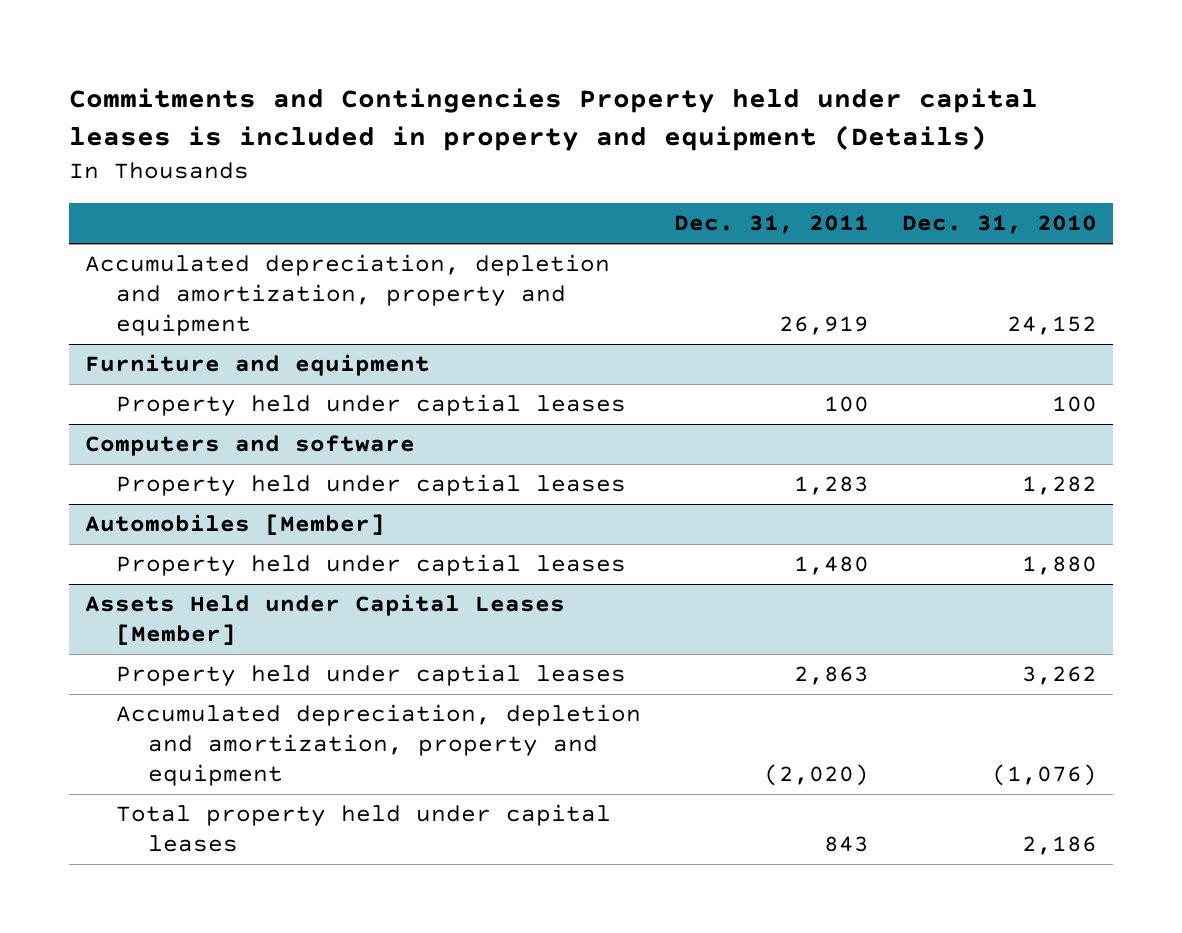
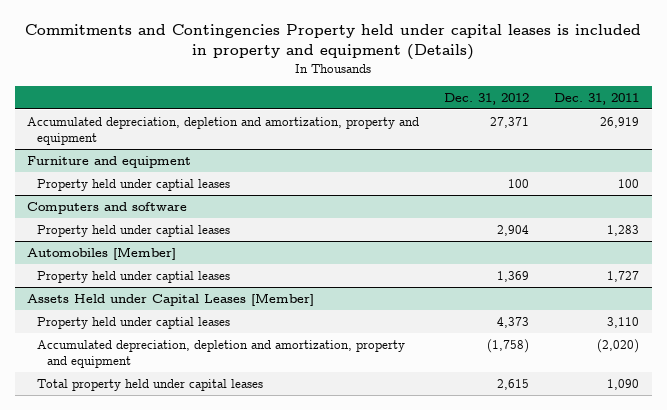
- | Dec. 31, 2011 | Dec. 31, 2010
+ | Dec. 31, 2012 | Dec. 31, 2011
@ Automobiles [Member]
- Property held under captial leases | 1,480 | 1,880
+ Property held under captial leases | 1,369 | 1,727
@ Assets Held under Capital Leases [Member]
- Property held under captial leases | 2,863 | 3,262
+ Property held under captial leases | 4,373 | 3,110
- Total property held under capital leases | 843 | 2,186
+ Total property held under capital leases | 2,615 | 1,090

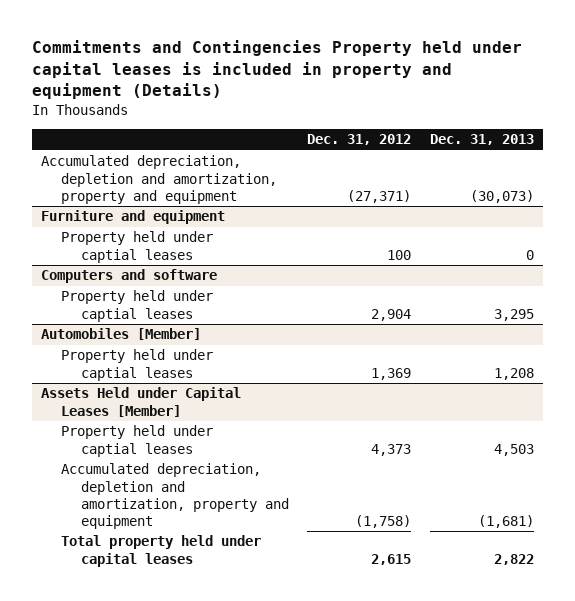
- | Dec. 31, 2012 | Dec. 31, 2011
+ | Dec. 31, 2012 | Dec. 31, 2013
- Accumulated depreciation, depletion and amortization, property and equipment | 27,371 | 26,919
+ Accumulated depreciation, depletion and amortization, property and equipment | (27,371) | (30,073)

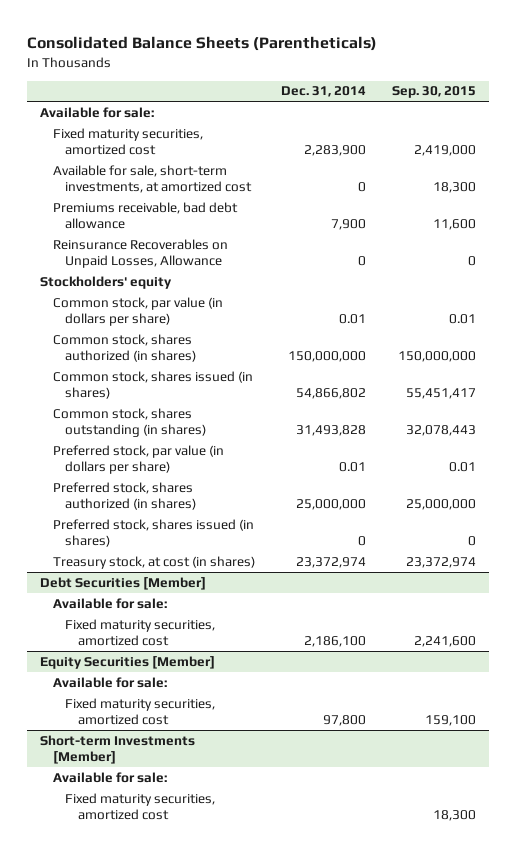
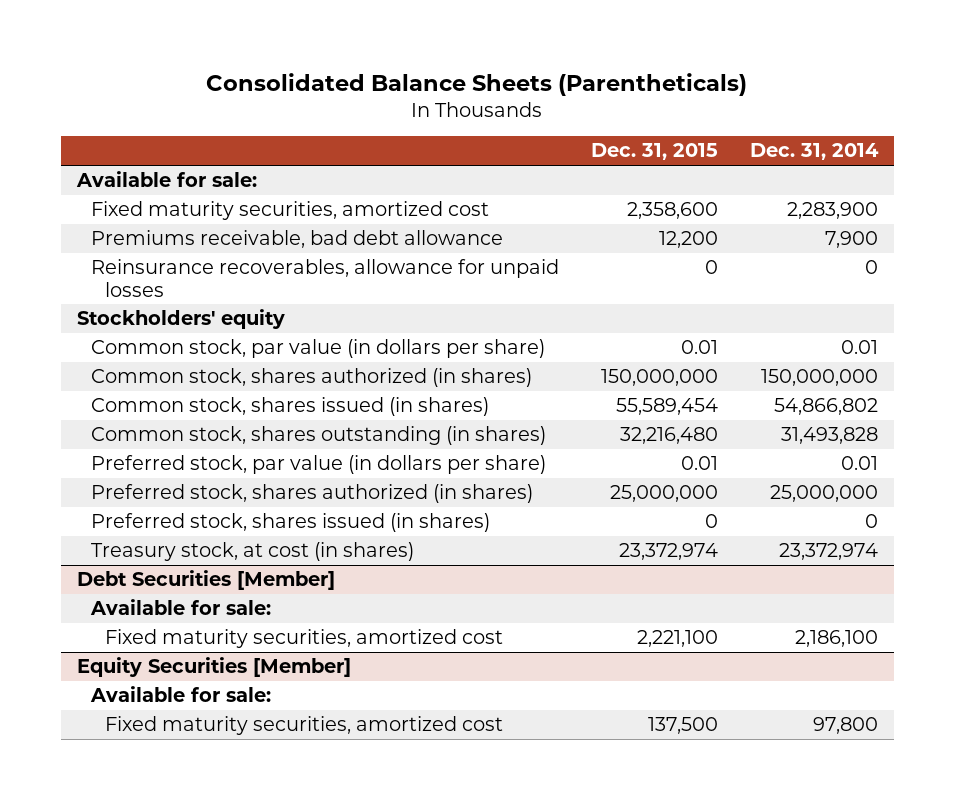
- | Dec. 31, 2014 | Sep. 30, 2015
+ | Dec. 31, 2015 | Dec. 31, 2014
- Available for sale, short-term investments, at amortized cost | 0 | 18,300
- Reinsurance Recoverables on Unpaid Losses, Allowance | 0 | 0
+ Reinsurance recoverables, allowance for unpaid losses | 0 | 0
- Short-term Investments [Member]
- Available for sale:
- Fixed maturity securities, amortized cost | | 18,300

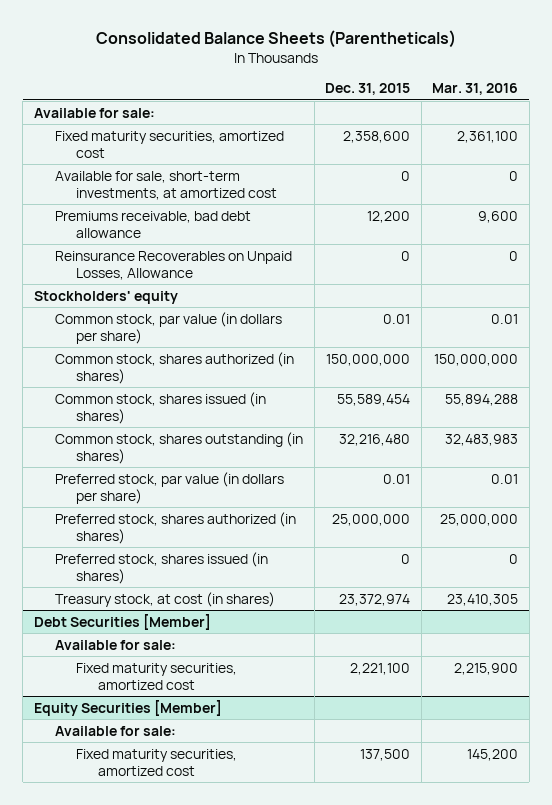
- | Dec. 31, 2015 | Dec. 31, 2014
+ | Dec. 31, 2015 | Mar. 31, 2016
+ Available for sale, short-term investments, at amortized cost | 0 | 0
- Reinsurance recoverables, allowance for unpaid losses | 0 | 0
+ Reinsurance Recoverables on Unpaid Losses, Allowance | 0 | 0

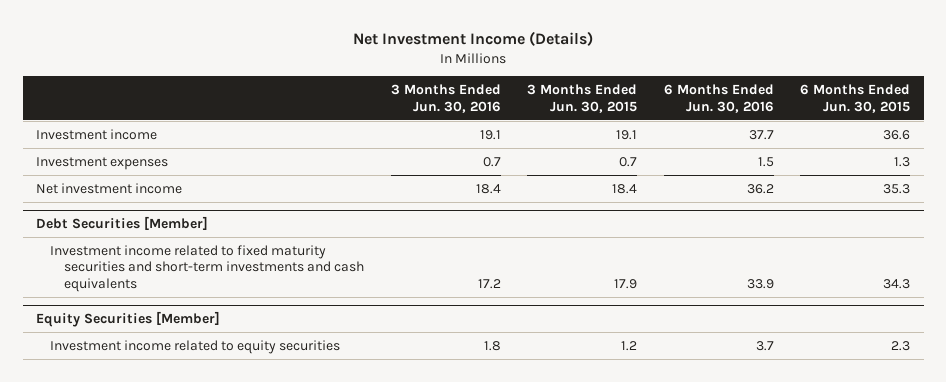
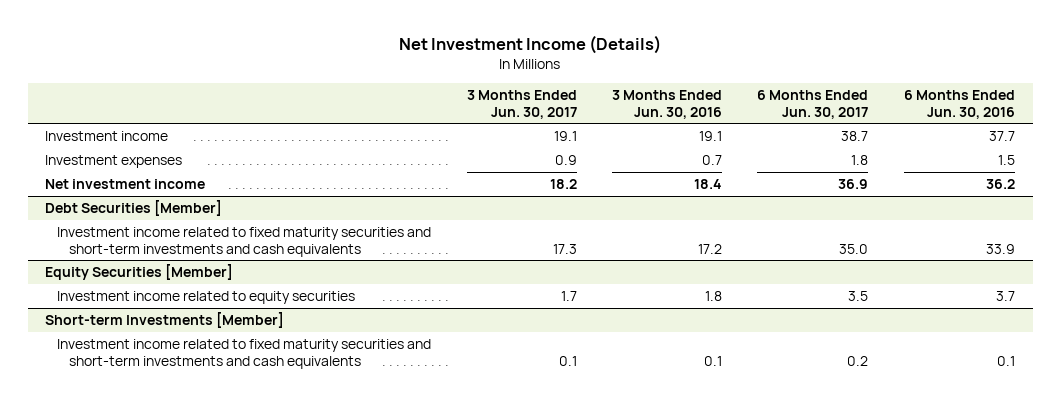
- | 3 Months Ended Jun. 30, 2016 | 3 Months Ended Jun. 30, 2015 | 6 Months Ended Jun. 30, 2016 | 6 Months Ended Jun. 30, 2015
+ | 3 Months Ended Jun. 30, 2017 | 3 Months Ended Jun. 30, 2016 | 6 Months Ended Jun. 30, 2017 | 6 Months Ended Jun. 30, 2016
+ Short-term Investments [Member]
+ Investment income related to fixed maturity securities and short-term investments and cash equivalents | 0.1 | 0.1 | 0.2 | 0.1

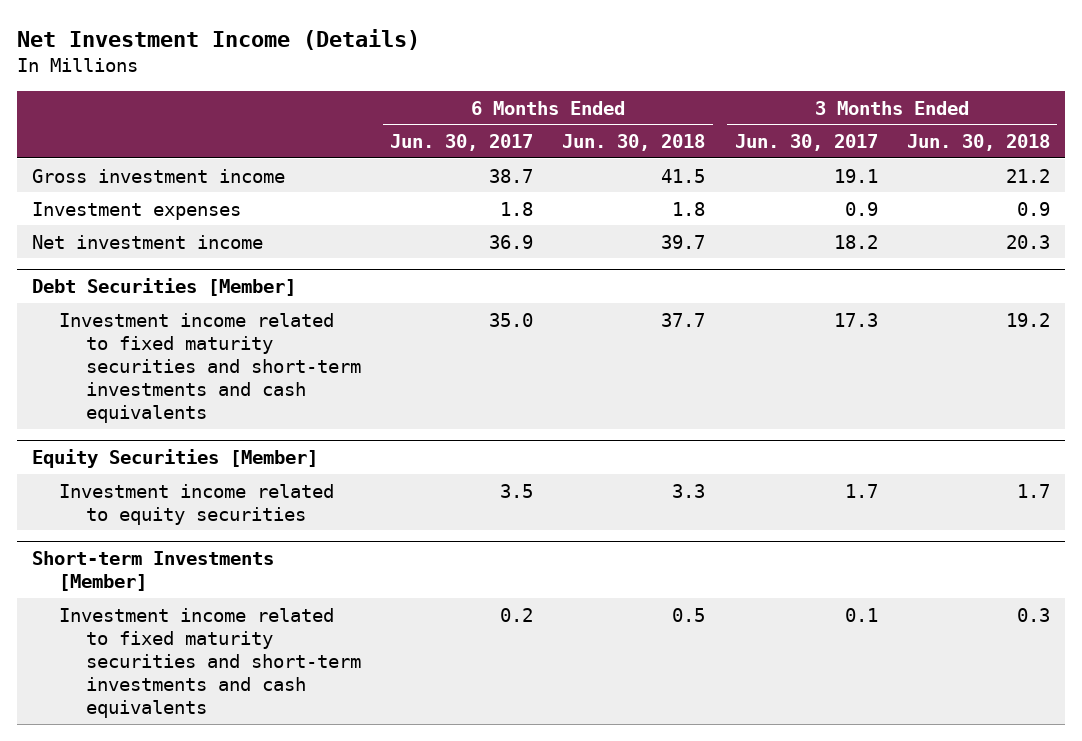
- | 3 Months Ended Jun. 30, 2017 | 3 Months Ended Jun. 30, 2016 | 6 Months Ended Jun. 30, 2017 | 6 Months Ended Jun. 30, 2016
+ | 6 Months Ended Jun. 30, 2017 | 6 Months Ended Jun. 30, 2018 | 3 Months Ended Jun. 30, 2017 | 3 Months Ended Jun. 30, 2018
- Investment income | 19.1 | 19.1 | 38.7 | 37.7
+ Gross investment income | 38.7 | 41.5 | 19.1 | 21.2

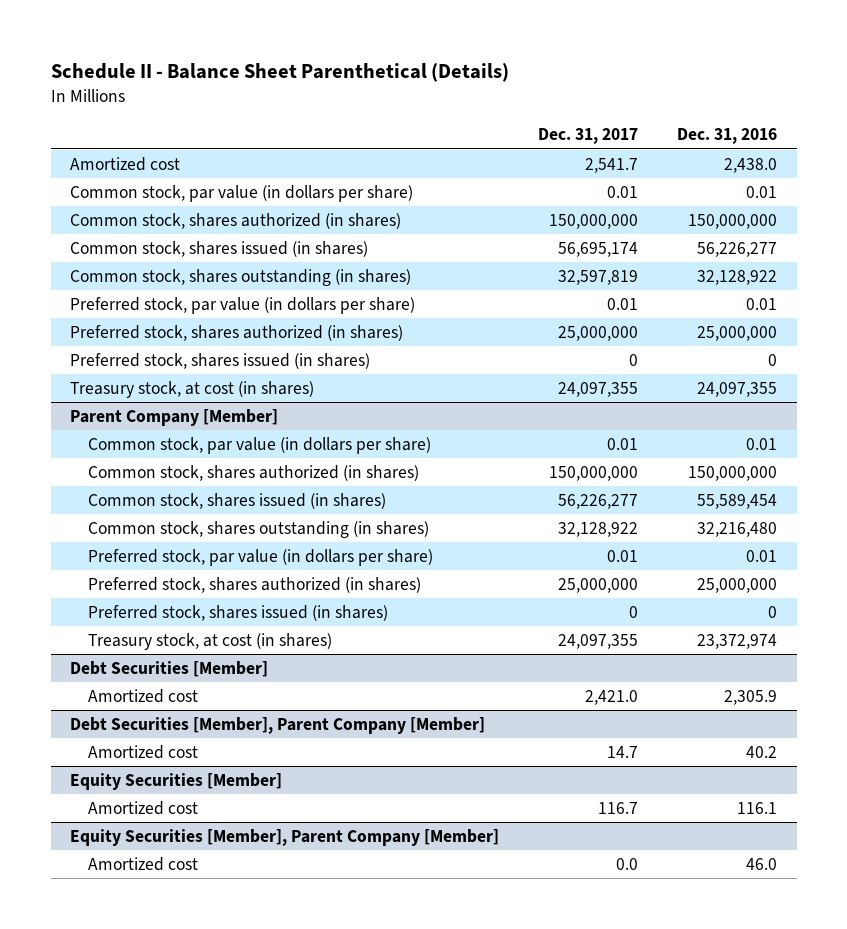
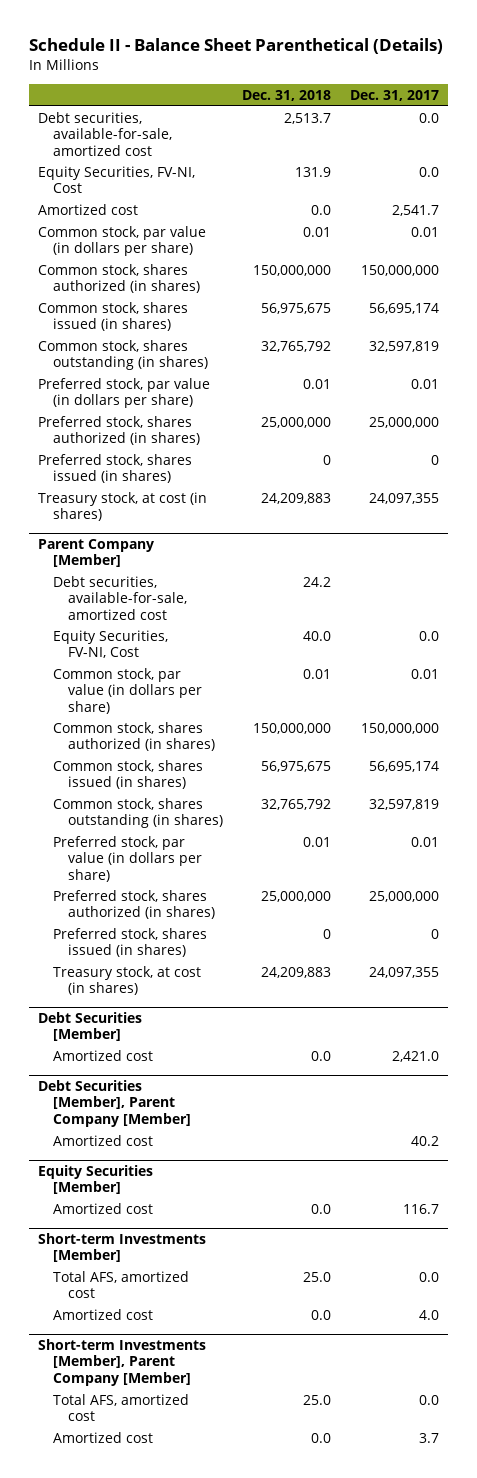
- | Dec. 31, 2017 | Dec. 31, 2016
+ | Dec. 31, 2018 | Dec. 31, 2017
+ Debt securities, available-for-sale, amortized cost | 2,513.7 | 0.0
+ Equity Securities, FV-NI, Cost | 131.9 | 0.0
@ Parent Company [Member]
+ Debt securities, available-for-sale, amortized cost | 24.2 |
+ Equity Securities, FV-NI, Cost | 40.0 | 0.0
- Common stock, shares issued (in shares) | 56,226,277 | 55,589,454
- Common stock, shares outstanding (in shares) | 32,128,922 | 32,216,480
+ Common stock, shares issued (in shares) | 56,975,675 | 56,695,174
+ Common stock, shares outstanding (in shares) | 32,765,792 | 32,597,819
@ Debt Securities [Member], Parent Company [Member]
- Amortized cost | 14.7 | 40.2
+ Amortized cost | | 40.2
- Equity Securities [Member], Parent Company [Member]
- Amortized cost | 0.0 | 46.0
+ Short-term Investments [Member]
+ Total AFS, amortized cost | 25.0 | 0.0
+ Amortized cost | 0.0 | 4.0
+ Short-term Investments [Member], Parent Company [Member]
+ Total AFS, amortized cost | 25.0 | 0.0
+ Amortized cost | 0.0 | 3.7

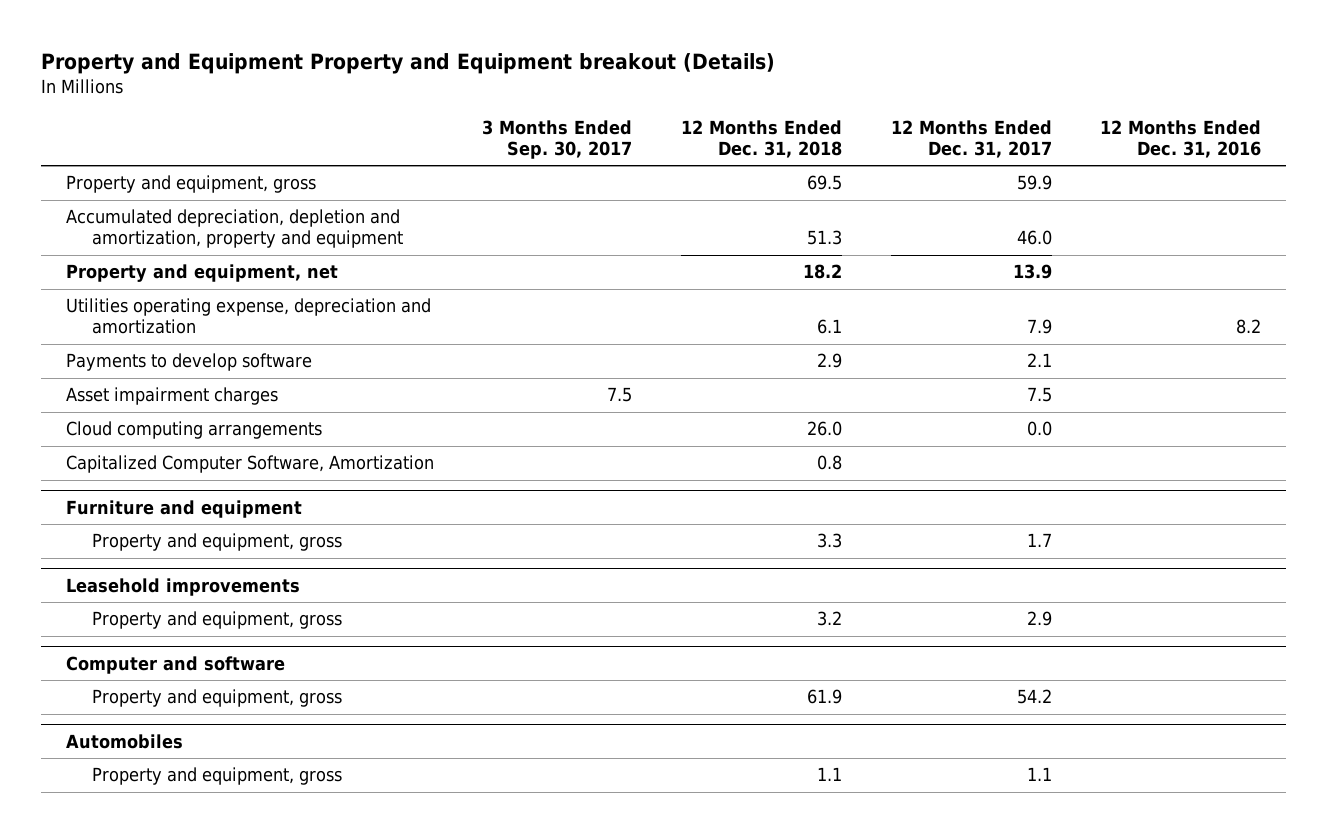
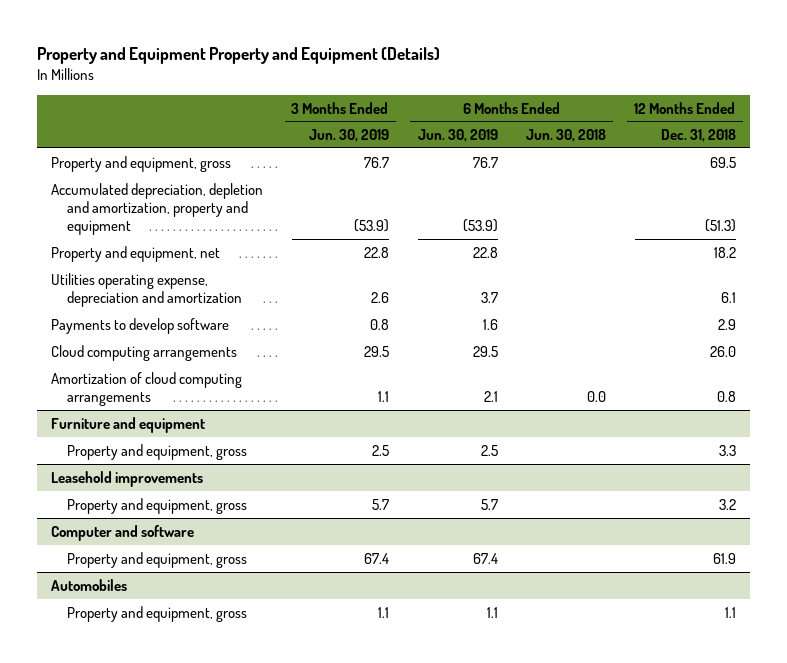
- Property and Equipment Property and Equipment breakout (Details)
+ Property and Equipment Property and Equipment (Details)
- | 3 Months Ended Sep. 30, 2017 | 12 Months Ended Dec. 31, 2018 | 12 Months Ended Dec. 31, 2017 | 12 Months Ended Dec. 31, 2016
+ | 3 Months Ended Jun. 30, 2019 | 6 Months Ended Jun. 30, 2019 | 6 Months Ended Jun. 30, 2018 | 12 Months Ended Dec. 31, 2018
- Accumulated depreciation, depletion and amortization, property and equipment | | 51.3 | 46.0 |
+ Accumulated depreciation, depletion and amortization, property and equipment | (53.9) | (53.9) | | (51.3)
- Asset impairment charges | 7.5 | | 7.5 |
- Capitalized Computer Software, Amortization | | 0.8 | |
+ Amortization of cloud computing arrangements | 1.1 | 2.1 | 0.0 | 0.8

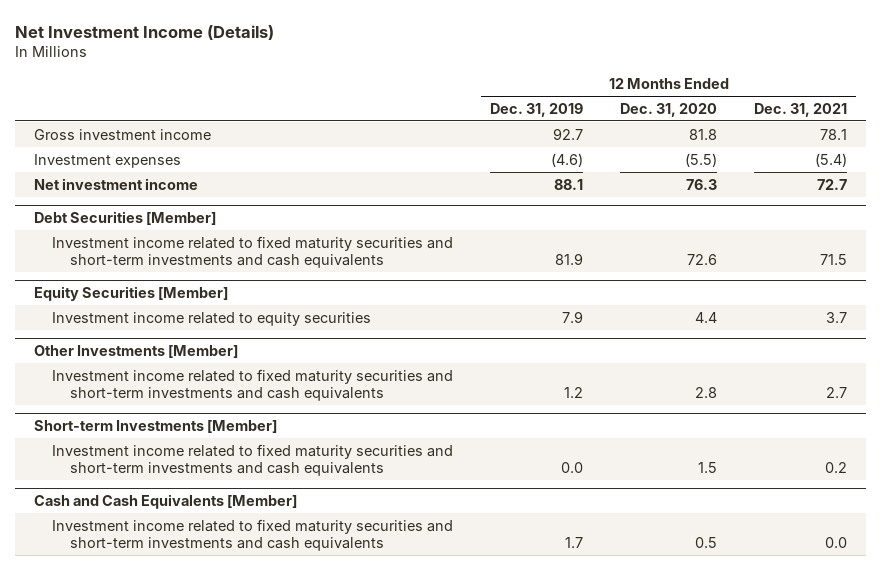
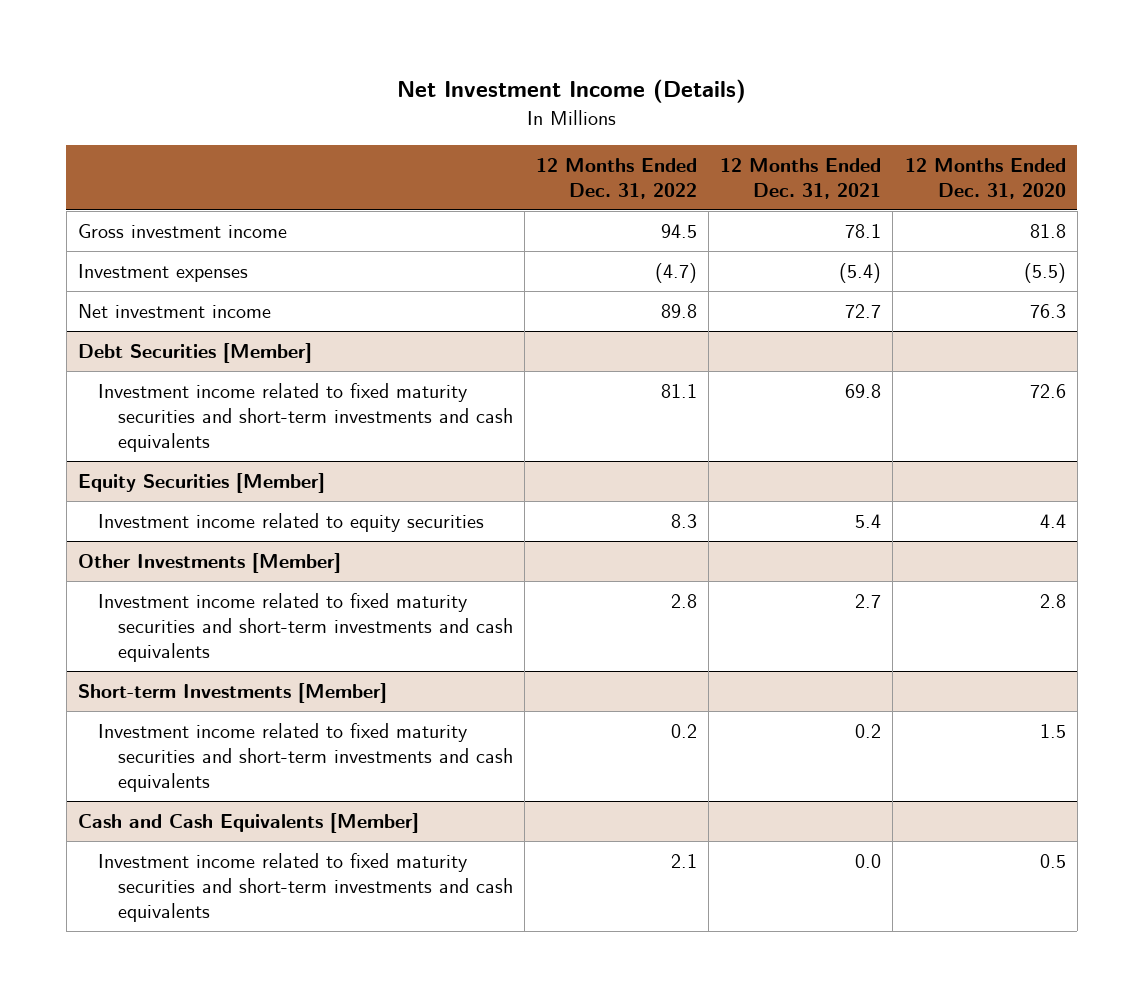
- | 12 Months Ended Dec. 31, 2019 | 12 Months Ended Dec. 31, 2020 | 12 Months Ended Dec. 31, 2021
+ | 12 Months Ended Dec. 31, 2022 | 12 Months Ended Dec. 31, 2021 | 12 Months Ended Dec. 31, 2020
@ Debt Securities [Member]
- Investment income related to fixed maturity securities and short-term investments and cash equivalents | 81.9 | 72.6 | 71.5
+ Investment income related to fixed maturity securities and short-term investments and cash equivalents | 81.1 | 69.8 | 72.6
@ Equity Securities [Member]
- Investment income related to equity securities | 7.9 | 4.4 | 3.7
+ Investment income related to equity securities | 8.3 | 5.4 | 4.4

